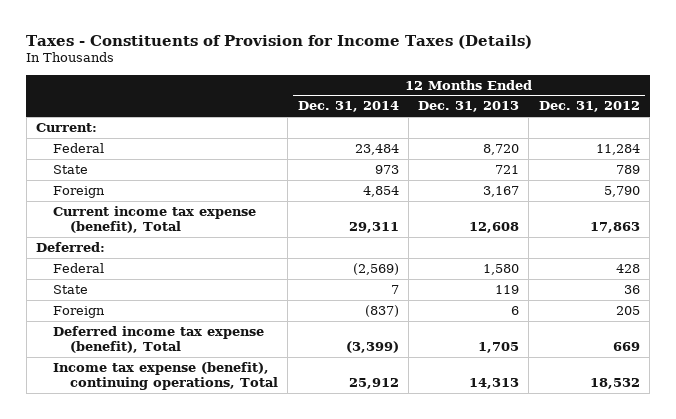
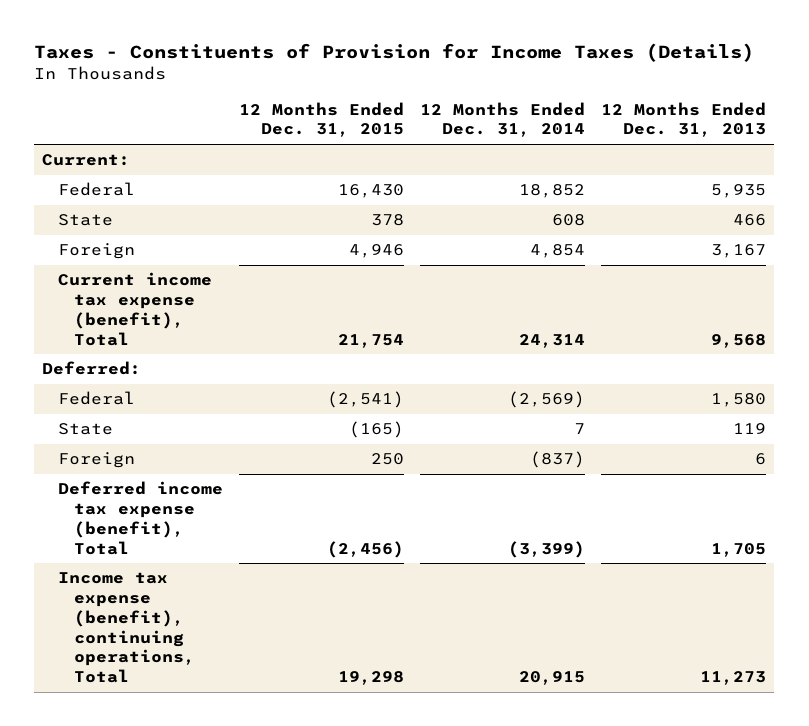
- | 12 Months Ended Dec. 31, 2014 | 12 Months Ended Dec. 31, 2013 | 12 Months Ended Dec. 31, 2012
+ | 12 Months Ended Dec. 31, 2015 | 12 Months Ended Dec. 31, 2014 | 12 Months Ended Dec. 31, 2013
- Federal | 23,484 | 8,720 | 11,284
- State | 973 | 721 | 789
+ Federal | 16,430 | 18,852 | 5,935
+ State | 378 | 608 | 466
- Current income tax expense (benefit), Total | 29,311 | 12,608 | 17,863
+ Current income tax expense (benefit), Total | 21,754 | 24,314 | 9,568
- Income tax expense (benefit), continuing operations, Total | 25,912 | 14,313 | 18,532
+ Income tax expense (benefit), continuing operations, Total | 19,298 | 20,915 | 11,273

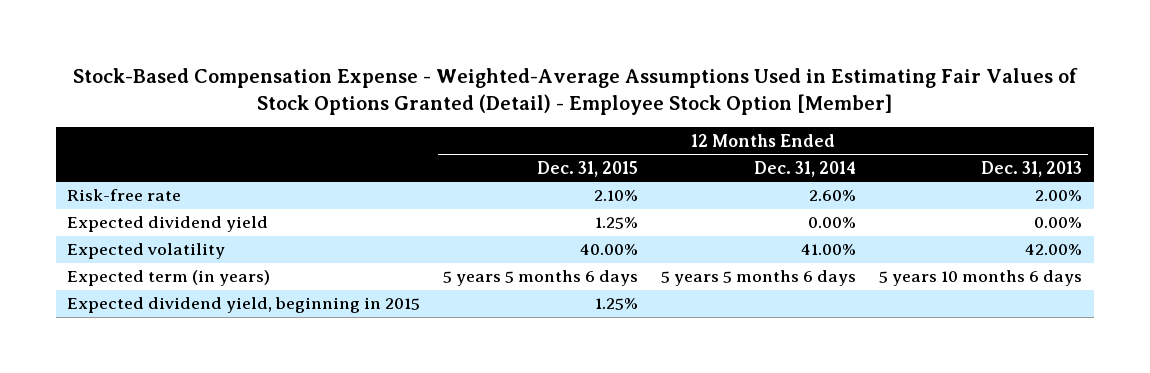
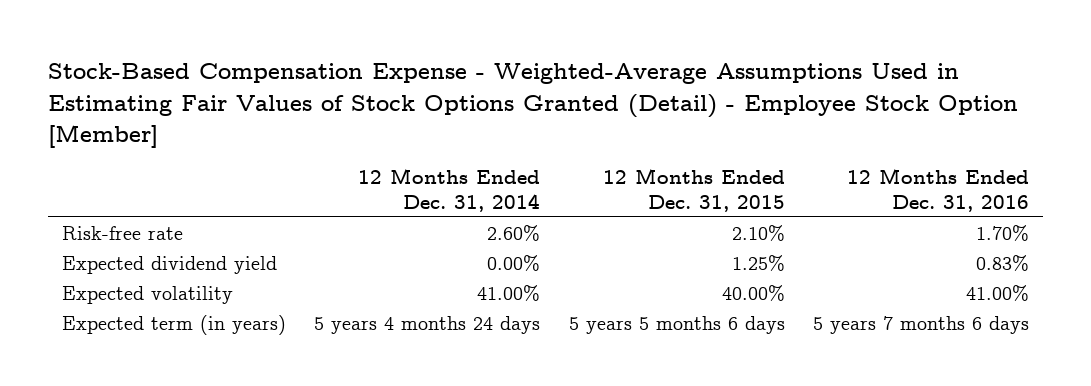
- | 12 Months Ended Dec. 31, 2015 | 12 Months Ended Dec. 31, 2014 | 12 Months Ended Dec. 31, 2013
+ | 12 Months Ended Dec. 31, 2014 | 12 Months Ended Dec. 31, 2015 | 12 Months Ended Dec. 31, 2016
- Expected term (in years) | 5 years 5 months 6 days | 5 years 5 months 6 days | 5 years 10 months 6 days
- Expected dividend yield, beginning in 2015 | 1.25% | |
+ Expected term (in years) | 5 years 4 months 24 days | 5 years 5 months 6 days | 5 years 7 months 6 days

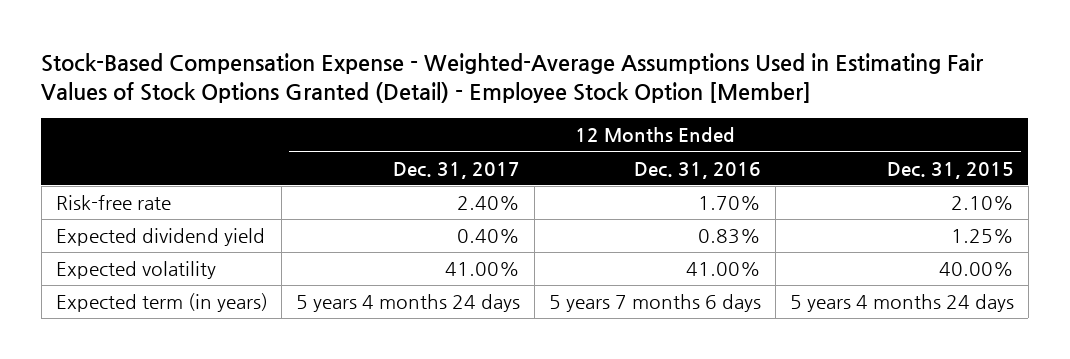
- | 12 Months Ended Dec. 31, 2014 | 12 Months Ended Dec. 31, 2015 | 12 Months Ended Dec. 31, 2016
+ | 12 Months Ended Dec. 31, 2017 | 12 Months Ended Dec. 31, 2016 | 12 Months Ended Dec. 31, 2015
- Expected term (in years) | 5 years 4 months 24 days | 5 years 5 months 6 days | 5 years 7 months 6 days
+ Expected term (in years) | 5 years 4 months 24 days | 5 years 7 months 6 days | 5 years 4 months 24 days

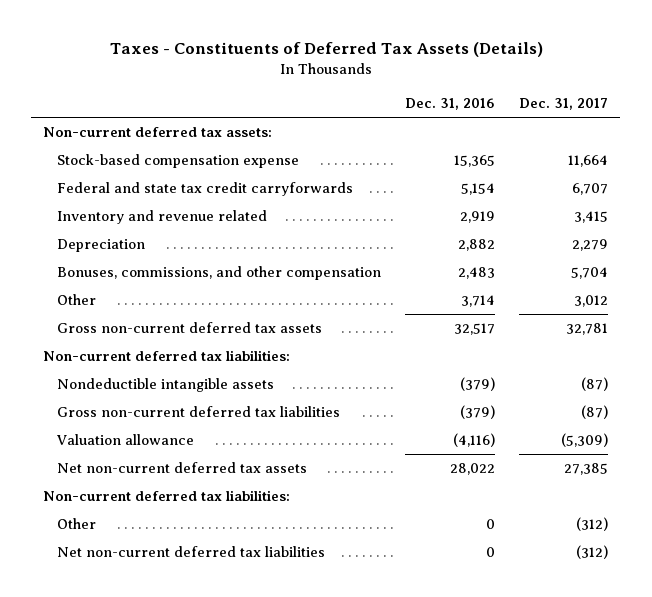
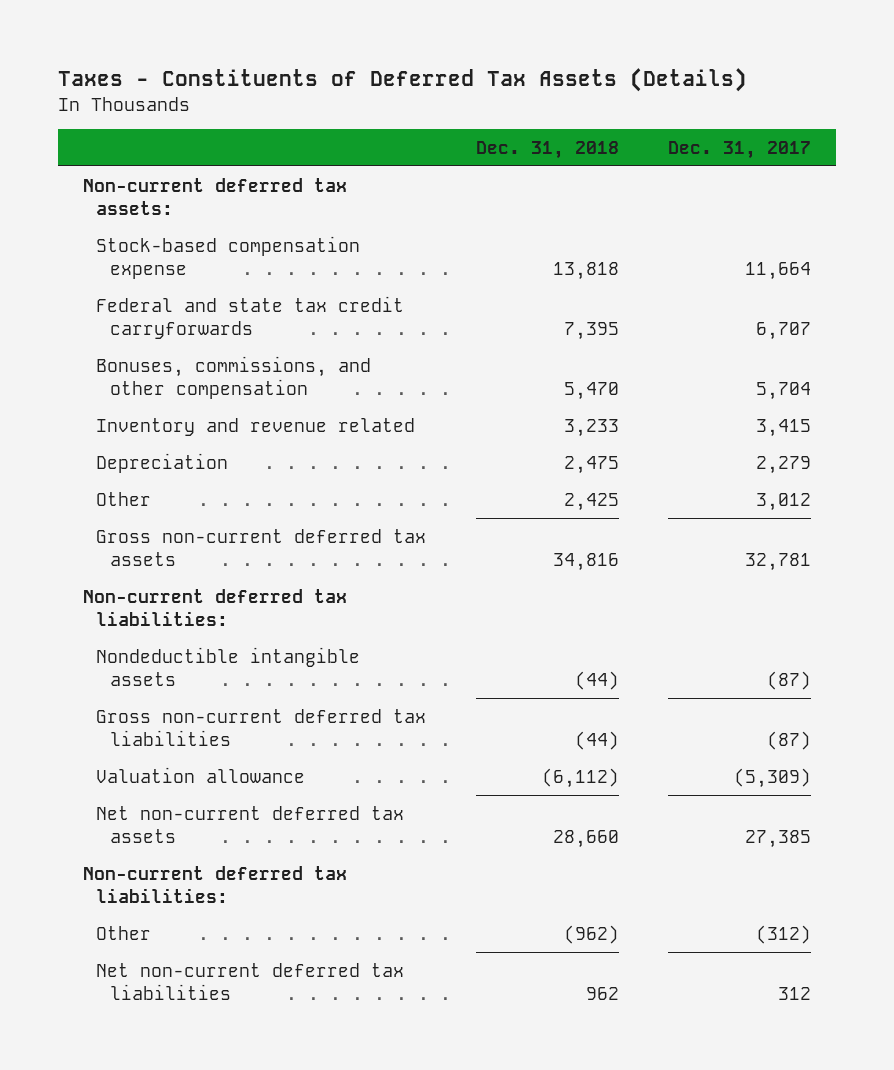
- | Dec. 31, 2016 | Dec. 31, 2017
+ | Dec. 31, 2018 | Dec. 31, 2017
moved up: Bonuses, commissions, and other compensation | 5,470 | 5,704
- Net non-current deferred tax liabilities | 0 | (312)
+ Net non-current deferred tax liabilities | 962 | 312

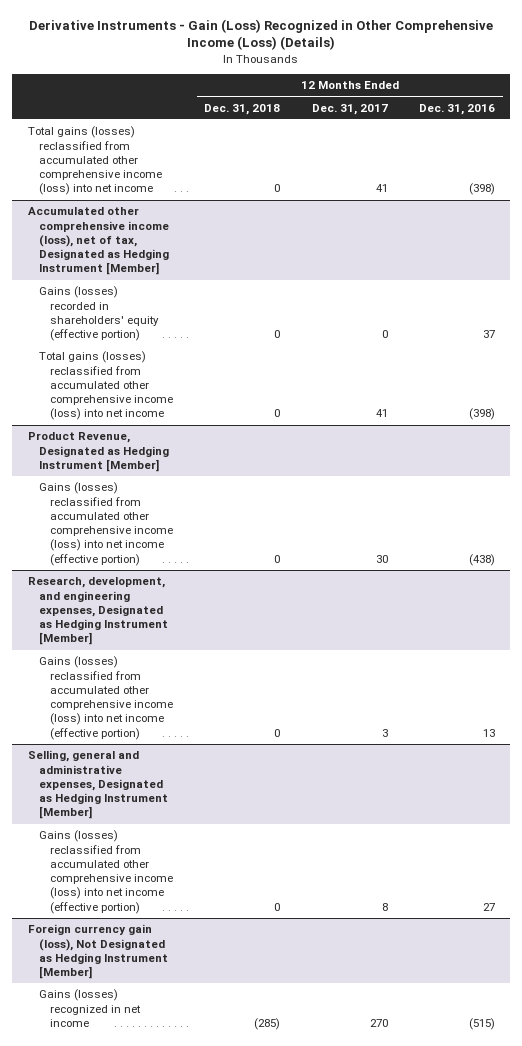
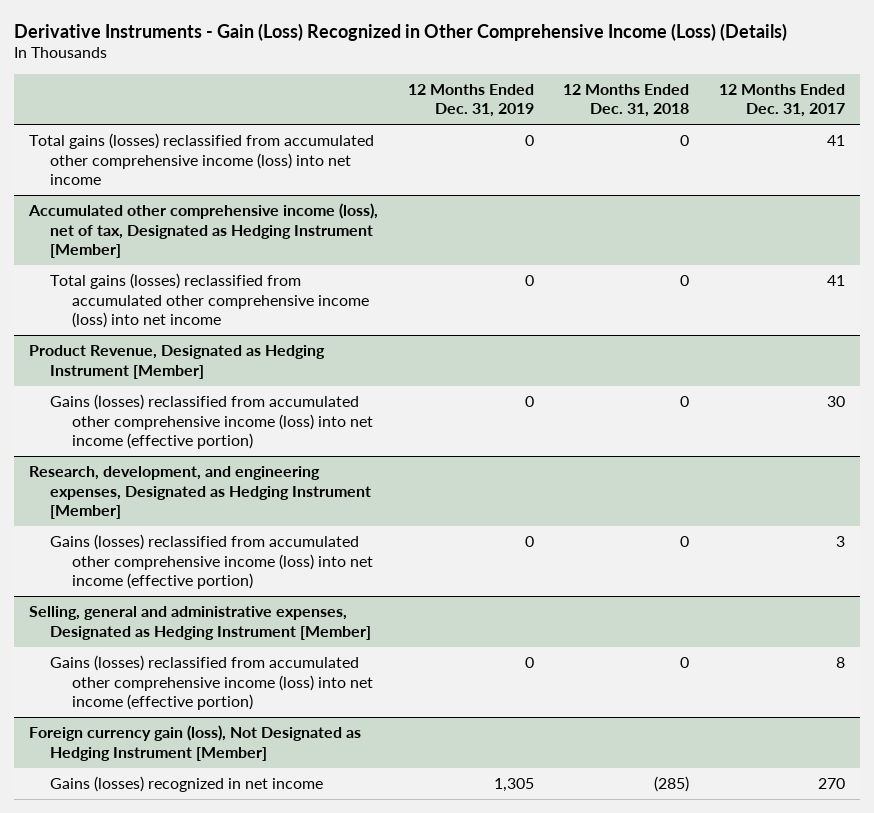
- | 12 Months Ended Dec. 31, 2018 | 12 Months Ended Dec. 31, 2017 | 12 Months Ended Dec. 31, 2016
+ | 12 Months Ended Dec. 31, 2019 | 12 Months Ended Dec. 31, 2018 | 12 Months Ended Dec. 31, 2017
@ Accumulated other comprehensive income (loss), net of tax, Designated as Hedging Instrument [Member]
- Gains (losses) recorded in shareholders' equity (effective portion) | 0 | 0 | 37

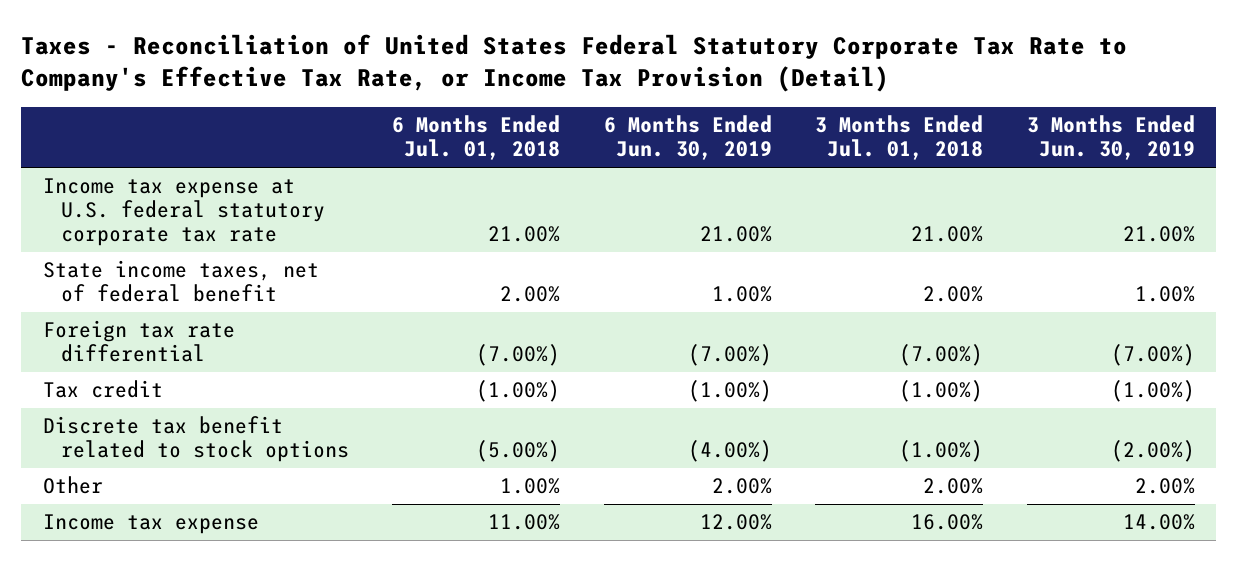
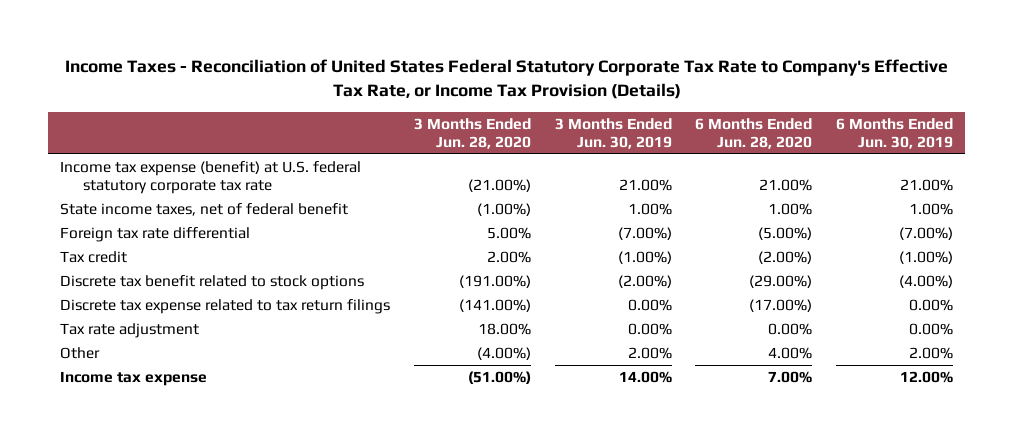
- Taxes - Reconciliation of United States Federal Statutory Corporate Tax Rate to Company's Effective Tax Rate, or Income Tax Provision (Detail)
+ Income Taxes - Reconciliation of United States Federal Statutory Corporate Tax Rate to Company's Effective Tax Rate, or Income Tax Provision (Details)
- | 6 Months Ended Jul. 01, 2018 | 6 Months Ended Jun. 30, 2019 | 3 Months Ended Jul. 01, 2018 | 3 Months Ended Jun. 30, 2019
+ | 3 Months Ended Jun. 28, 2020 | 3 Months Ended Jun. 30, 2019 | 6 Months Ended Jun. 28, 2020 | 6 Months Ended Jun. 30, 2019
- Income tax expense at U.S. federal statutory corporate tax rate | 21.00% | 21.00% | 21.00% | 21.00%
+ Income tax expense (benefit) at U.S. federal statutory corporate tax rate | (21.00%) | 21.00% | 21.00% | 21.00%
+ Discrete tax expense related to tax return filings | (141.00%) | 0.00% | (17.00%) | 0.00%
+ Tax rate adjustment | 18.00% | 0.00% | 0.00% | 0.00%

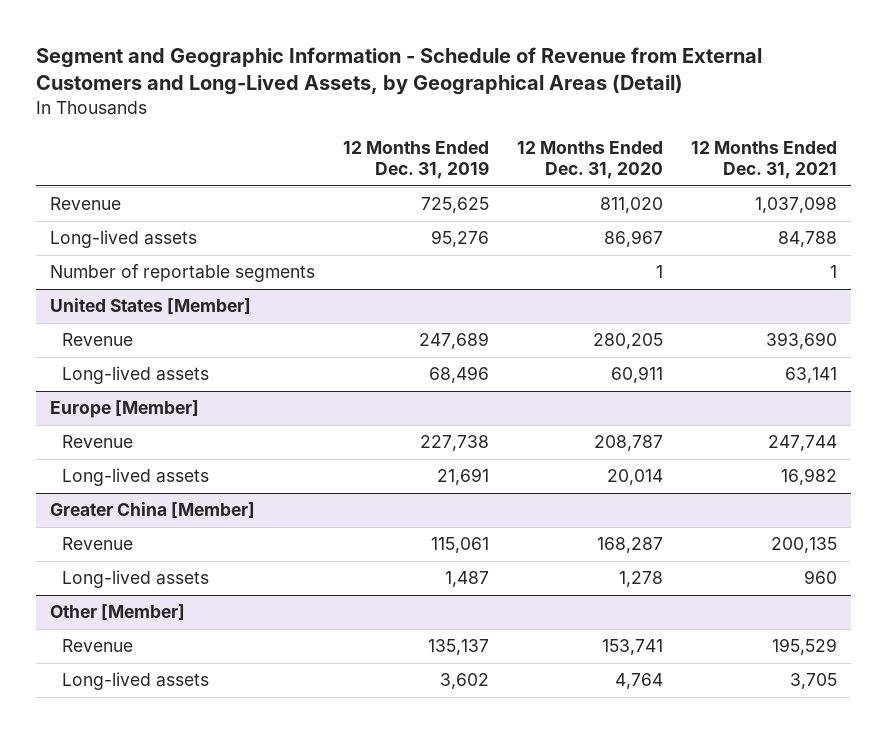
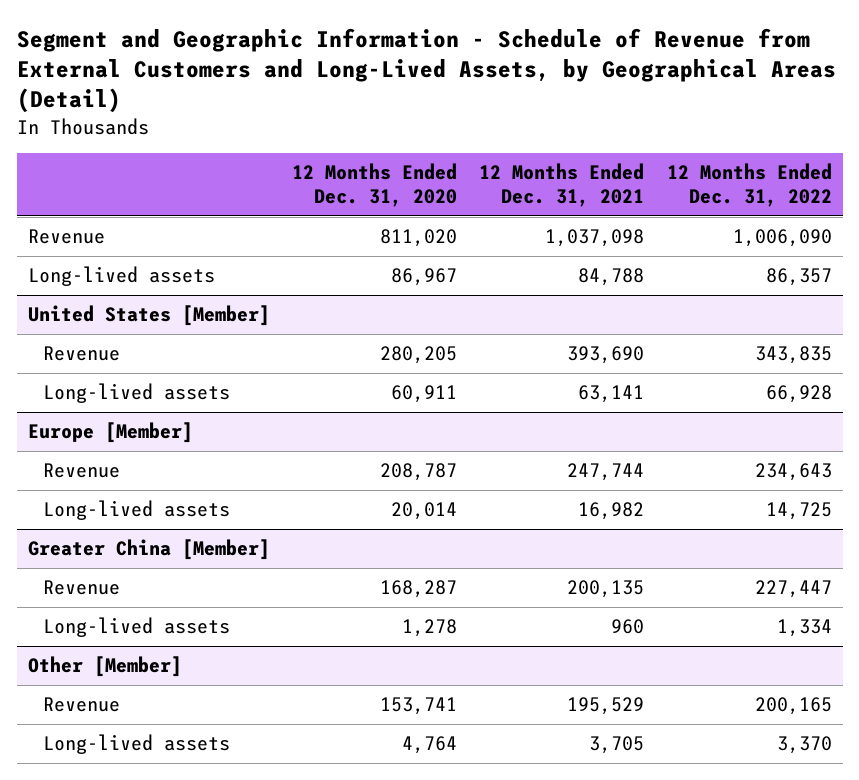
- | 12 Months Ended Dec. 31, 2019 | 12 Months Ended Dec. 31, 2020 | 12 Months Ended Dec. 31, 2021
+ | 12 Months Ended Dec. 31, 2020 | 12 Months Ended Dec. 31, 2021 | 12 Months Ended Dec. 31, 2022
- Number of reportable segments | | 1 | 1

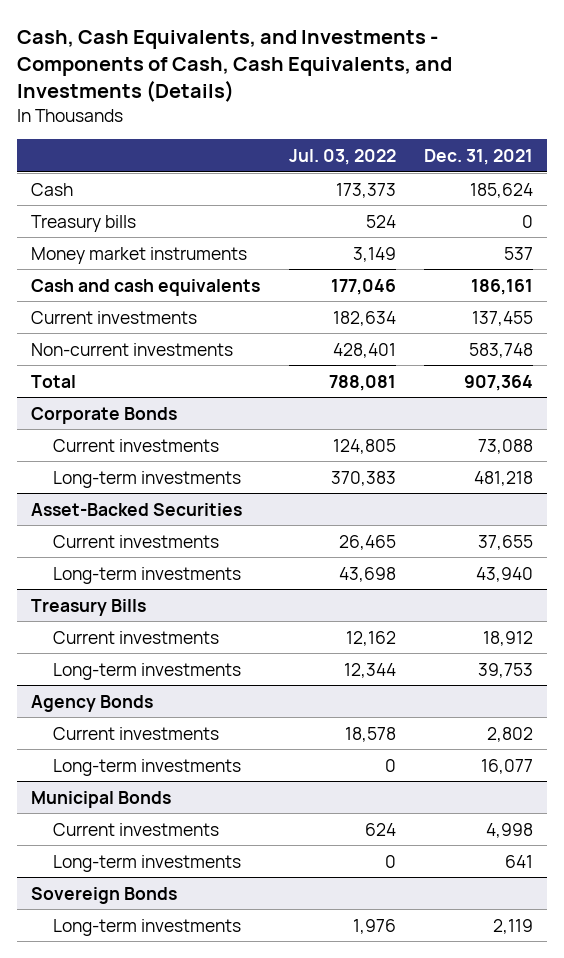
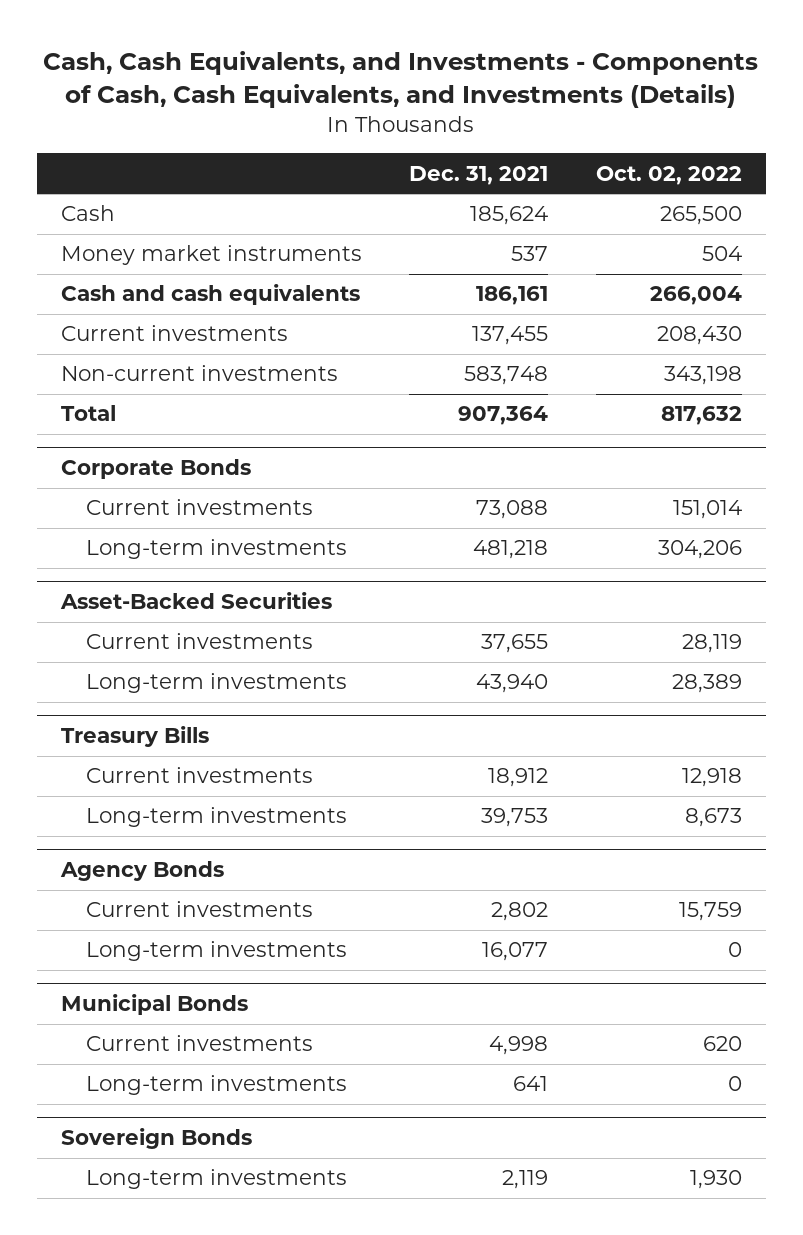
- | Jul. 03, 2022 | Dec. 31, 2021
+ | Dec. 31, 2021 | Oct. 02, 2022
- Treasury bills | 524 | 0

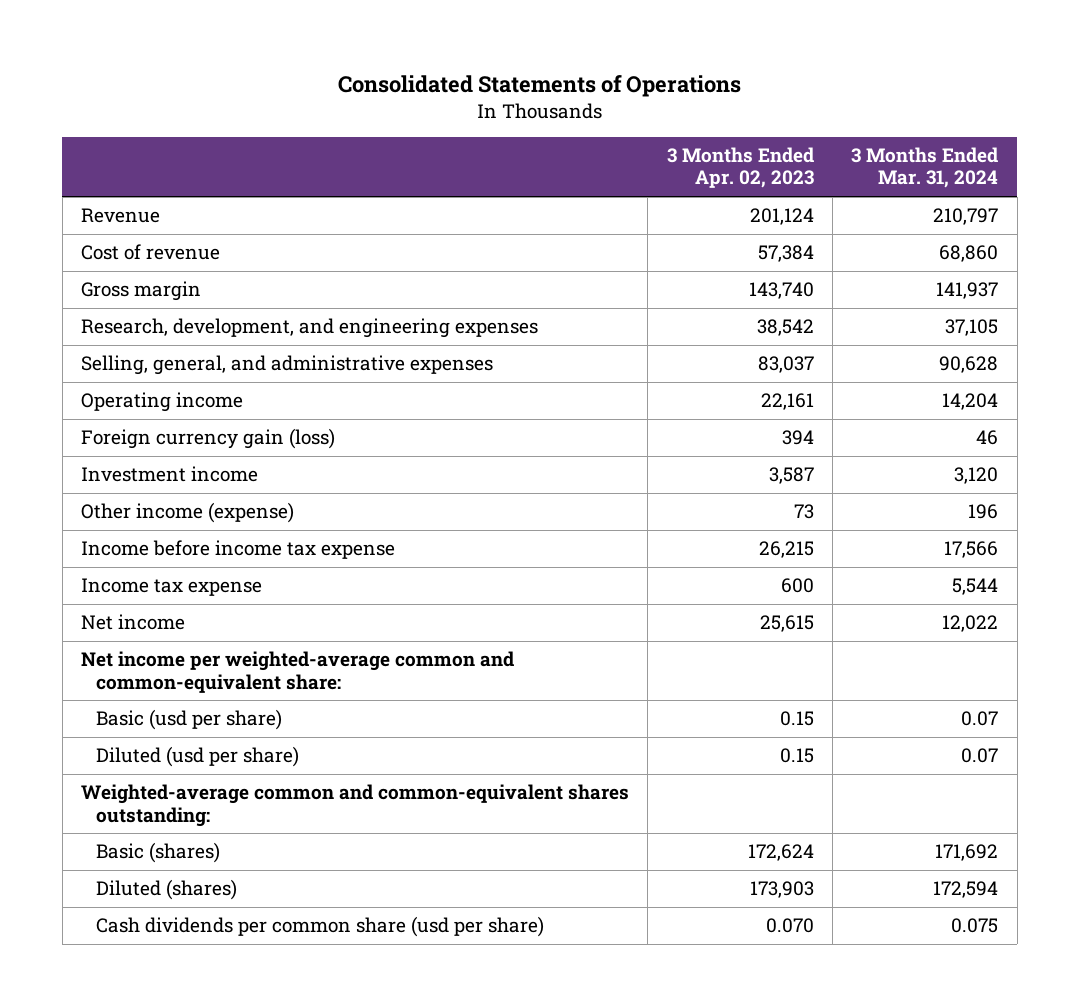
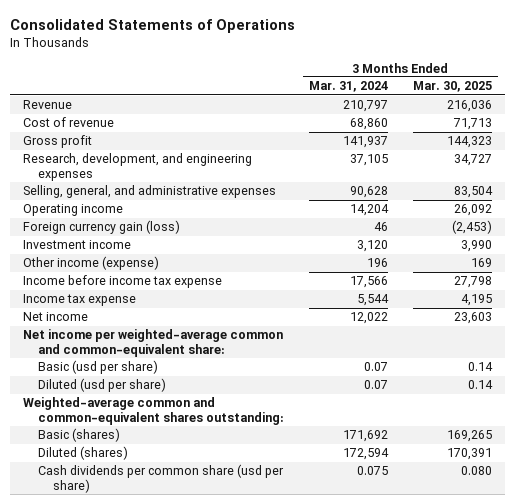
- | 3 Months Ended Apr. 02, 2023 | 3 Months Ended Mar. 31, 2024
+ | 3 Months Ended Mar. 31, 2024 | 3 Months Ended Mar. 30, 2025
- Gross margin | 143,740 | 141,937
+ Gross profit | 141,937 | 144,323

